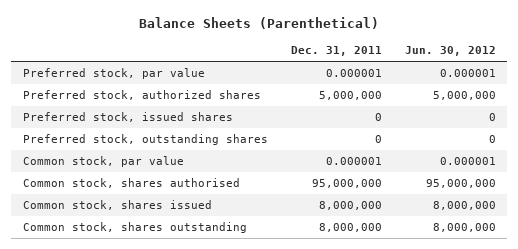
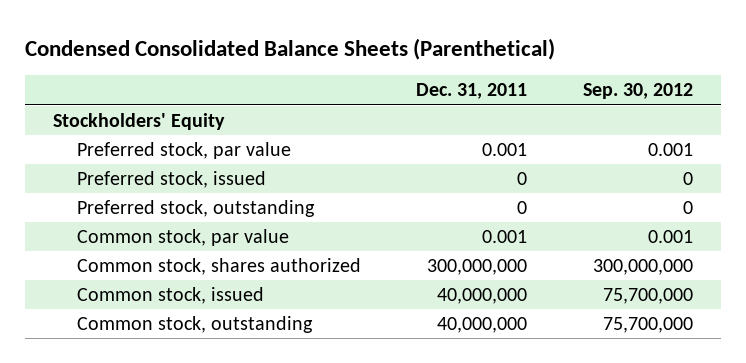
- Balance Sheets (Parenthetical)
+ Condensed Consolidated Balance Sheets (Parenthetical)
- | Dec. 31, 2011 | Jun. 30, 2012
+ | Dec. 31, 2011 | Sep. 30, 2012
- Preferred stock, par value | 0.000001 | 0.000001
- Preferred stock, authorized shares | 5,000,000 | 5,000,000
- Preferred stock, issued shares | 0 | 0
- Preferred stock, outstanding shares | 0 | 0
- Common stock, par value | 0.000001 | 0.000001
- Common stock, shares authorised | 95,000,000 | 95,000,000
- Common stock, shares issued | 8,000,000 | 8,000,000
- Common stock, shares outstanding | 8,000,000 | 8,000,000
+ Stockholders' Equity
+ Preferred stock, par value | 0.001 | 0.001
+ Preferred stock, issued | 0 | 0
+ Preferred stock, outstanding | 0 | 0
+ Common stock, par value | 0.001 | 0.001
+ Common stock, shares authorized | 300,000,000 | 300,000,000
+ Common stock, issued | 40,000,000 | 75,700,000
+ Common stock, outstanding | 40,000,000 | 75,700,000

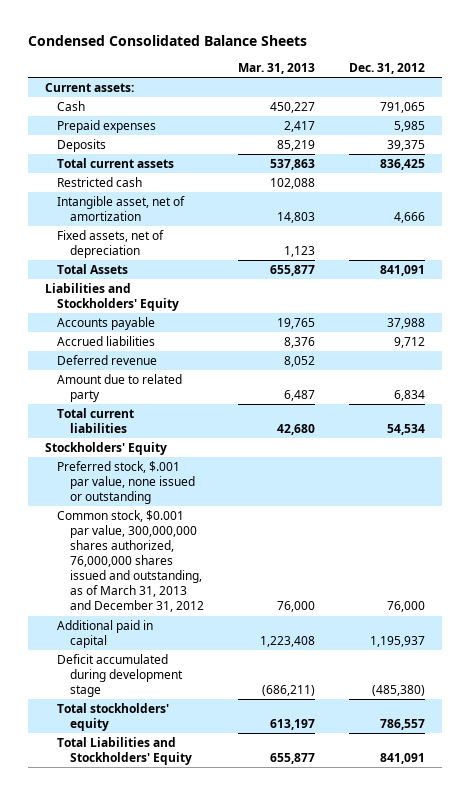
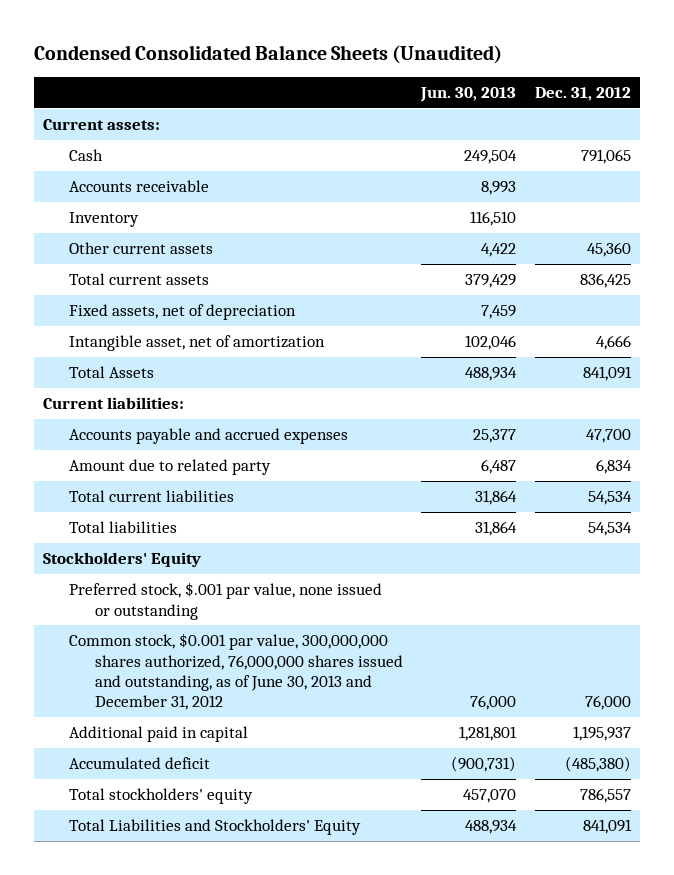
- Condensed Consolidated Balance Sheets
+ Condensed Consolidated Balance Sheets (Unaudited)
- | Mar. 31, 2013 | Dec. 31, 2012
+ | Jun. 30, 2013 | Dec. 31, 2012
- Prepaid expenses | 2,417 | 5,985
- Deposits | 85,219 | 39,375
+ Accounts receivable | 8,993 |
+ Inventory | 116,510 |
+ Other current assets | 4,422 | 45,360
- Restricted cash | 102,088 |
moved down: Intangible asset, net of amortization | 102,046 | 4,666
- Liabilities and Stockholders' Equity
- Accounts payable | 19,765 | 37,988
- Accrued liabilities | 8,376 | 9,712
- Deferred revenue | 8,052 |
+ Current liabilities:
+ Accounts payable and accrued expenses | 25,377 | 47,700
+ Total liabilities | 31,864 | 54,534
- Common stock, $0.001 par value, 300,000,000 shares authorized, 76,000,000 shares issued and outstanding, as of March 31, 2013 and December 31, 2012 | 76,000 | 76,000
+ Common stock, $0.001 par value, 300,000,000 shares authorized, 76,000,000 shares issued and outstanding, as of June 30, 2013 and December 31, 2012 | 76,000 | 76,000
- Deficit accumulated during development stage | (686,211) | (485,380)
+ Accumulated deficit | (900,731) | (485,380)

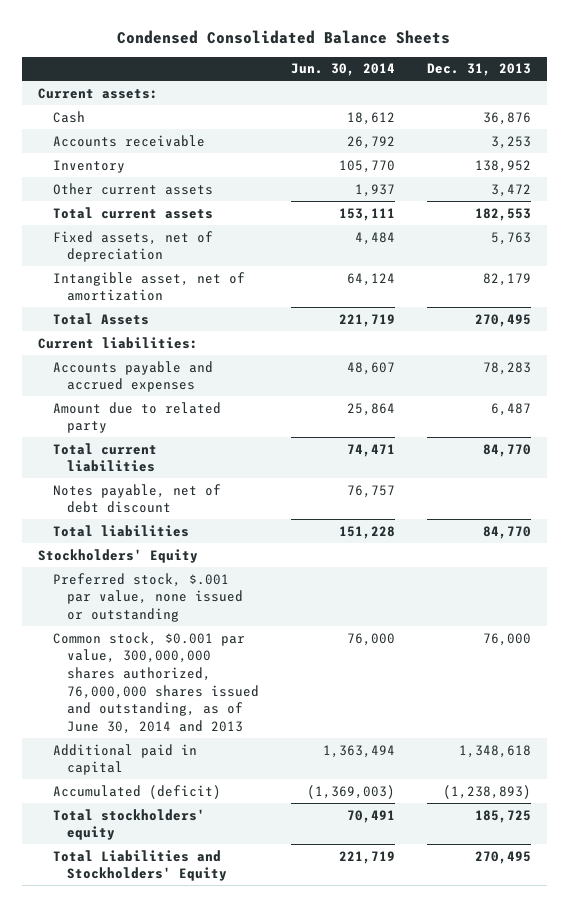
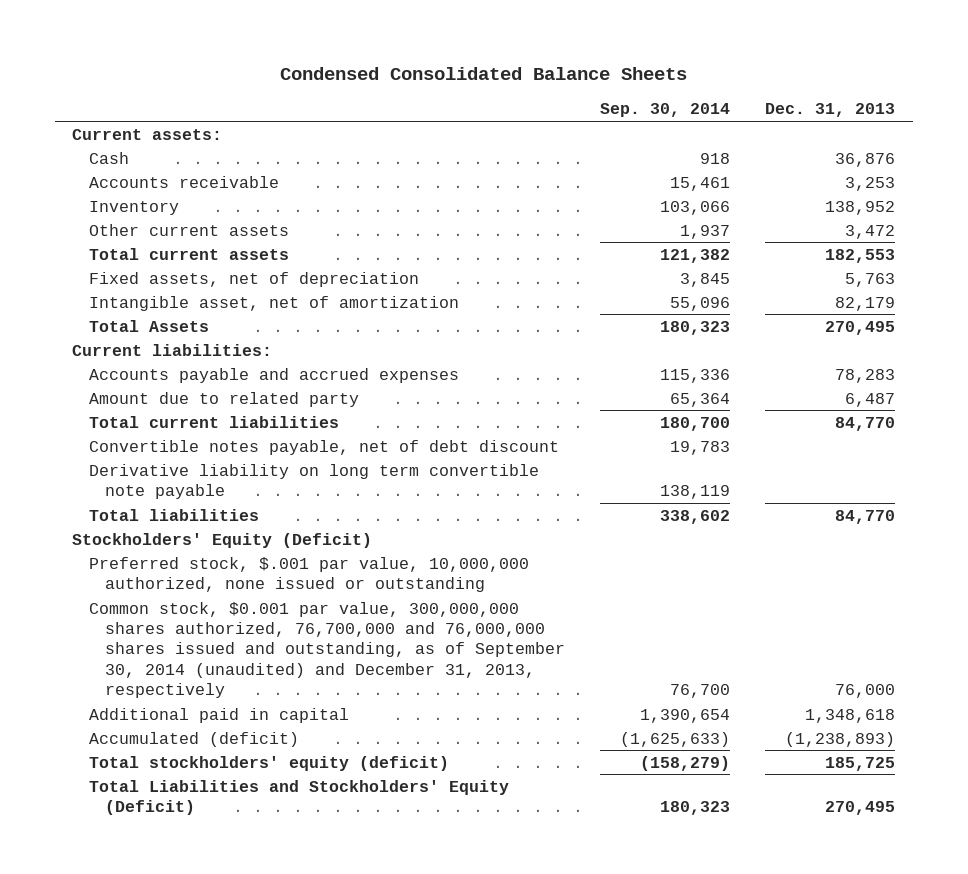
- | Jun. 30, 2014 | Dec. 31, 2013
+ | Sep. 30, 2014 | Dec. 31, 2013
- Notes payable, net of debt discount | 76,757 |
+ Convertible notes payable, net of debt discount | 19,783 |
+ Derivative liability on long term convertible note payable | 138,119 |
- Stockholders' Equity
- Preferred stock, $.001 par value, none issued or outstanding
- Common stock, $0.001 par value, 300,000,000 shares authorized, 76,000,000 shares issued and outstanding, as of June 30, 2014 and 2013 | 76,000 | 76,000
+ Stockholders' Equity (Deficit)
+ Preferred stock, $.001 par value, 10,000,000 authorized, none issued or outstanding
+ Common stock, $0.001 par value, 300,000,000 shares authorized, 76,700,000 and 76,000,000 shares issued and outstanding, as of September 30, 2014 (unaudited) and December 31, 2013, respectively | 76,700 | 76,000
- Total stockholders' equity | 70,491 | 185,725
- Total Liabilities and Stockholders' Equity | 221,719 | 270,495
+ Total stockholders' equity (deficit) | (158,279) | 185,725
+ Total Liabilities and Stockholders' Equity (Deficit) | 180,323 | 270,495

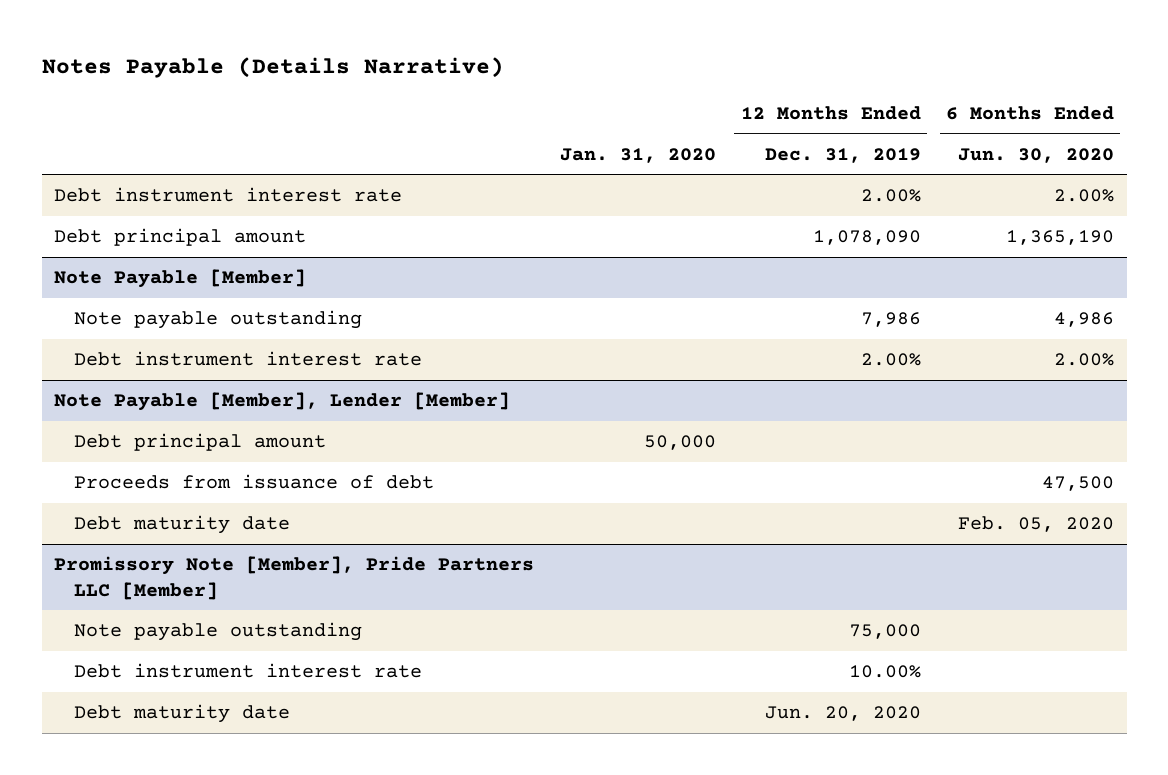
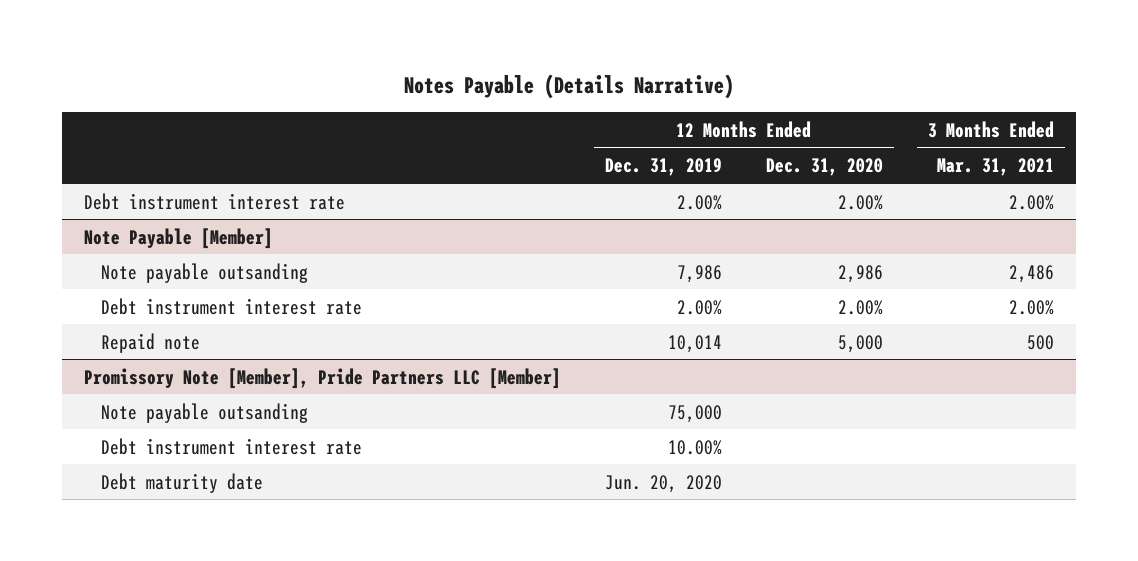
- | Jan. 31, 2020 | 12 Months Ended Dec. 31, 2019 | 6 Months Ended Jun. 30, 2020
+ | 12 Months Ended Dec. 31, 2019 | 12 Months Ended Dec. 31, 2020 | 3 Months Ended Mar. 31, 2021
- Debt principal amount | | 1,078,090 | 1,365,190
@ Note Payable [Member]
- Note payable outstanding | | 7,986 | 4,986
+ Note payable outsanding | 7,986 | 2,986 | 2,486
- Note Payable [Member], Lender [Member]
- Debt principal amount | 50,000 | |
- Proceeds from issuance of debt | | | 47,500
- Debt maturity date | | | Feb. 05, 2020
@ Note Payable [Member]
+ Repaid note | 10,014 | 5,000 | 500
@ Promissory Note [Member], Pride Partners LLC [Member]
- Note payable outstanding | | 75,000 |
+ Note payable outsanding | 75,000 | |

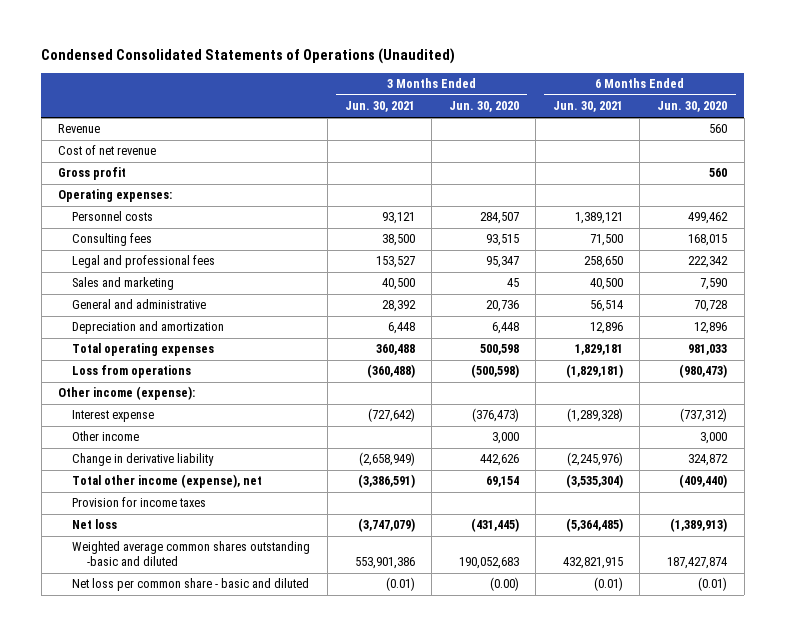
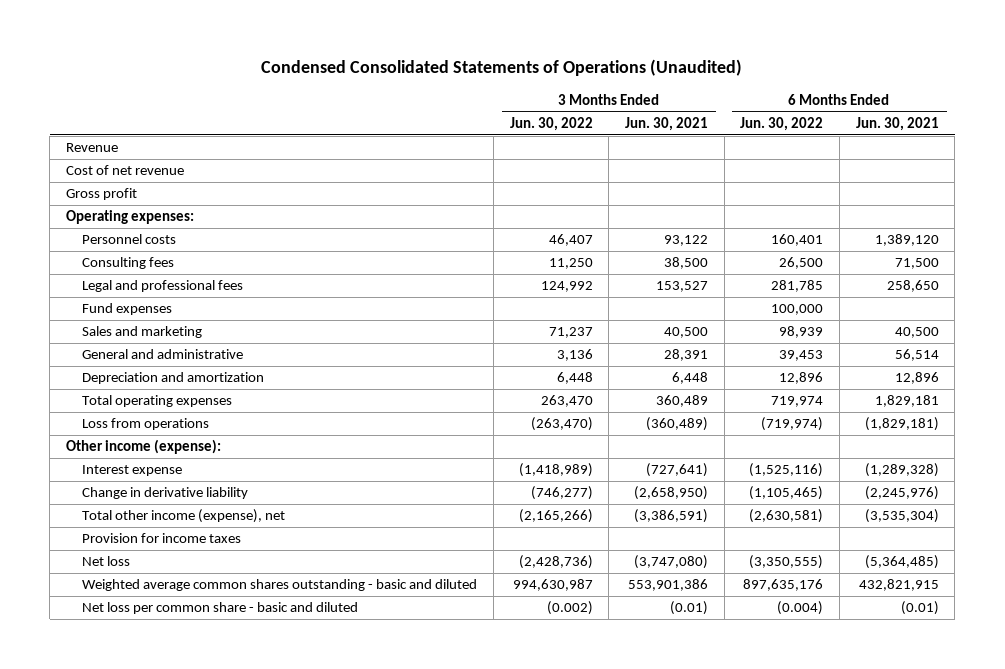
- | 3 Months Ended Jun. 30, 2021 | 3 Months Ended Jun. 30, 2020 | 6 Months Ended Jun. 30, 2021 | 6 Months Ended Jun. 30, 2020
+ | 3 Months Ended Jun. 30, 2022 | 3 Months Ended Jun. 30, 2021 | 6 Months Ended Jun. 30, 2022 | 6 Months Ended Jun. 30, 2021
- Personnel costs | 93,121 | 284,507 | 1,389,121 | 499,462
+ Personnel costs | 46,407 | 93,122 | 160,401 | 1,389,120
+ Fund expenses | | | 100,000 |
- General and administrative | 28,392 | 20,736 | 56,514 | 70,728
+ General and administrative | 3,136 | 28,391 | 39,453 | 56,514
- Total operating expenses | 360,488 | 500,598 | 1,829,181 | 981,033
- Loss from operations | (360,488) | (500,598) | (1,829,181) | (980,473)
+ Total operating expenses | 263,470 | 360,489 | 719,974 | 1,829,181
+ Loss from operations | (263,470) | (360,489) | (719,974) | (1,829,181)
- Interest expense | (727,642) | (376,473) | (1,289,328) | (737,312)
- Other income | | 3,000 | | 3,000
- Change in derivative liability | (2,658,949) | 442,626 | (2,245,976) | 324,872
+ Interest expense | (1,418,989) | (727,641) | (1,525,116) | (1,289,328)
+ Change in derivative liability | (746,277) | (2,658,950) | (1,105,465) | (2,245,976)
- Net loss | (3,747,079) | (431,445) | (5,364,485) | (1,389,913)
- Weighted average common shares outstanding -basic and diluted | 553,901,386 | 190,052,683 | 432,821,915 | 187,427,874
+ Net loss | (2,428,736) | (3,747,080) | (3,350,555) | (5,364,485)
+ Weighted average common shares outstanding - basic and diluted | 994,630,987 | 553,901,386 | 897,635,176 | 432,821,915

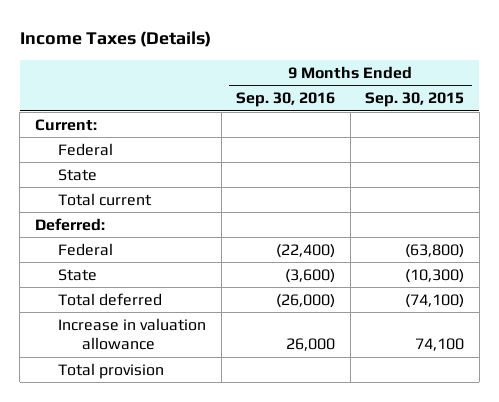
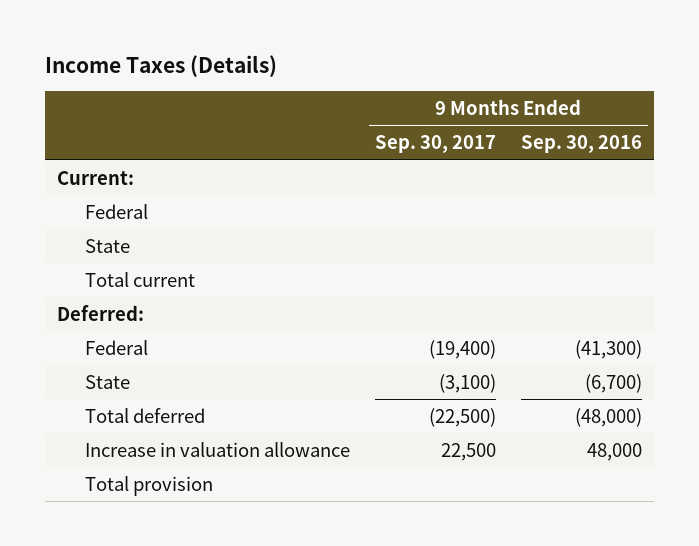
- | 9 Months Ended Sep. 30, 2016 | 9 Months Ended Sep. 30, 2015
+ | 9 Months Ended Sep. 30, 2017 | 9 Months Ended Sep. 30, 2016
- Federal | (22,400) | (63,800)
- State | (3,600) | (10,300)
- Total deferred | (26,000) | (74,100)
- Increase in valuation allowance | 26,000 | 74,100
+ Federal | (19,400) | (41,300)
+ State | (3,100) | (6,700)
+ Total deferred | (22,500) | (48,000)
+ Increase in valuation allowance | 22,500 | 48,000

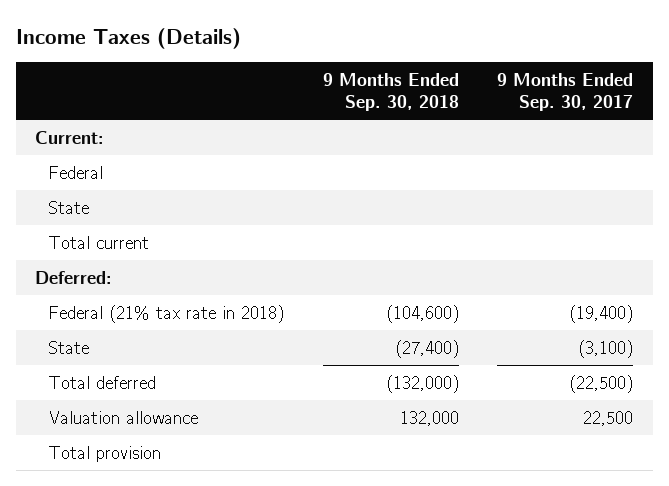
- | 9 Months Ended Sep. 30, 2017 | 9 Months Ended Sep. 30, 2016
+ | 9 Months Ended Sep. 30, 2018 | 9 Months Ended Sep. 30, 2017
- Federal | (19,400) | (41,300)
+ Federal (21% tax rate in 2018) | (104,600) | (19,400)
- Increase in valuation allowance | 22,500 | 48,000
+ Valuation allowance | 132,000 | 22,500

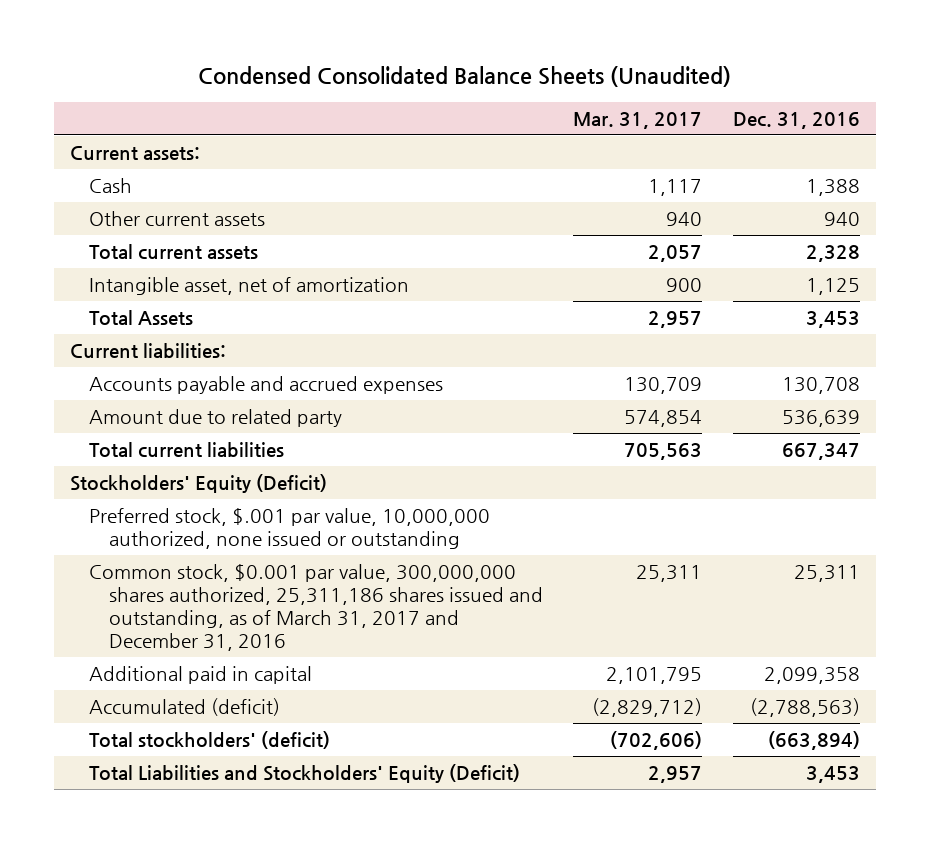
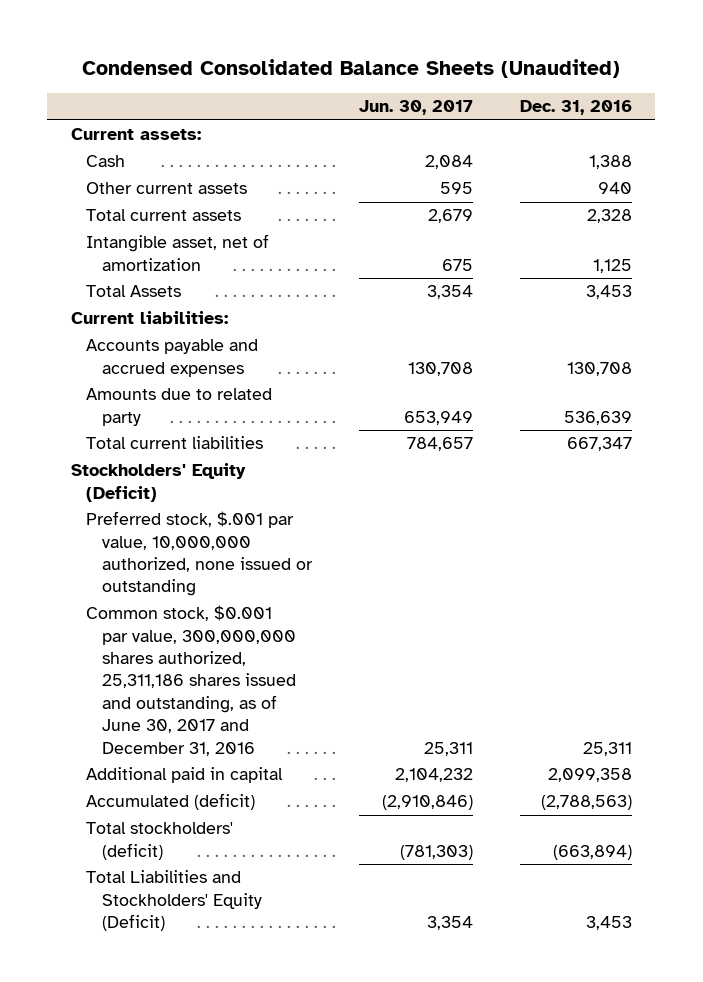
- | Mar. 31, 2017 | Dec. 31, 2016
+ | Jun. 30, 2017 | Dec. 31, 2016
- Amount due to related party | 574,854 | 536,639
+ Amounts due to related party | 653,949 | 536,639
- Common stock, $0.001 par value, 300,000,000 shares authorized, 25,311,186 shares issued and outstanding, as of March 31, 2017 and December 31, 2016 | 25,311 | 25,311
+ Common stock, $0.001 par value, 300,000,000 shares authorized, 25,311,186 shares issued and outstanding, as of June 30, 2017 and December 31, 2016 | 25,311 | 25,311

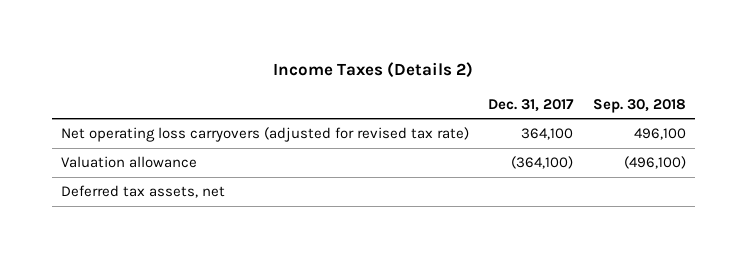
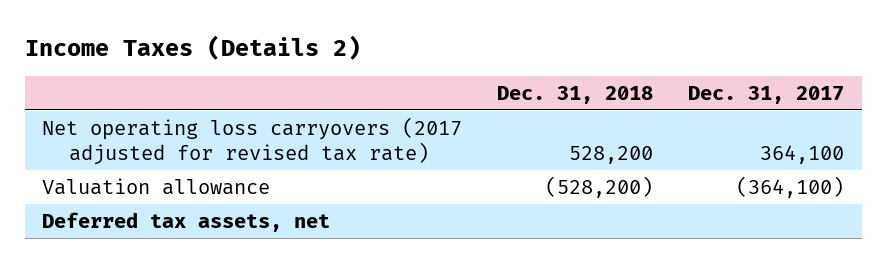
- | Dec. 31, 2017 | Sep. 30, 2018
+ | Dec. 31, 2018 | Dec. 31, 2017
- Net operating loss carryovers (adjusted for revised tax rate) | 364,100 | 496,100
+ Net operating loss carryovers (2017 adjusted for revised tax rate) | 528,200 | 364,100

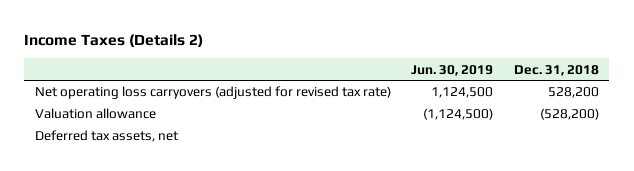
- | Dec. 31, 2018 | Dec. 31, 2017
+ | Jun. 30, 2019 | Dec. 31, 2018
- Net operating loss carryovers (2017 adjusted for revised tax rate) | 528,200 | 364,100
+ Net operating loss carryovers (adjusted for revised tax rate) | 1,124,500 | 528,200

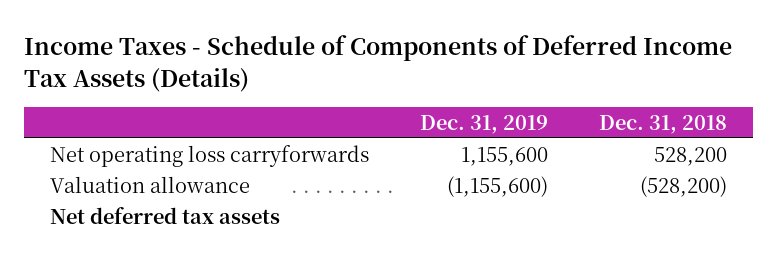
- Income Taxes (Details 2)
+ Income Taxes - Schedule of Components of Deferred Income Tax Assets (Details)
- | Jun. 30, 2019 | Dec. 31, 2018
+ | Dec. 31, 2019 | Dec. 31, 2018
- Net operating loss carryovers (adjusted for revised tax rate) | 1,124,500 | 528,200
+ Net operating loss carryforwards | 1,155,600 | 528,200
- Deferred tax assets, net
+ Net deferred tax assets

